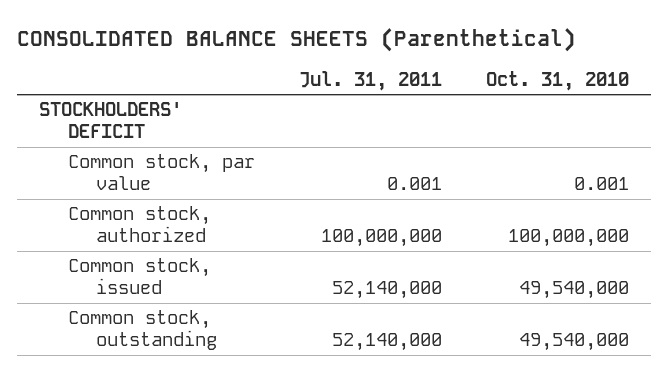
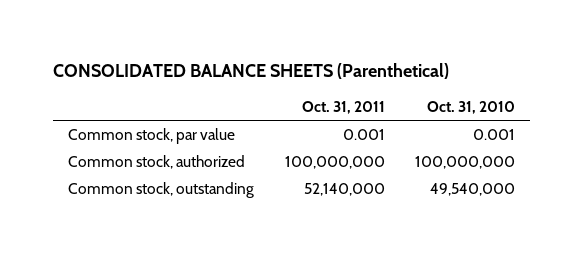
- | Jul. 31, 2011 | Oct. 31, 2010
+ | Oct. 31, 2011 | Oct. 31, 2010
- STOCKHOLDERS' DEFICIT
- Common stock, issued | 52,140,000 | 49,540,000

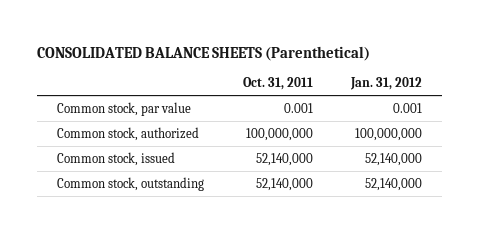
- | Oct. 31, 2011 | Oct. 31, 2010
+ | Oct. 31, 2011 | Jan. 31, 2012
+ Common stock, issued | 52,140,000 | 52,140,000

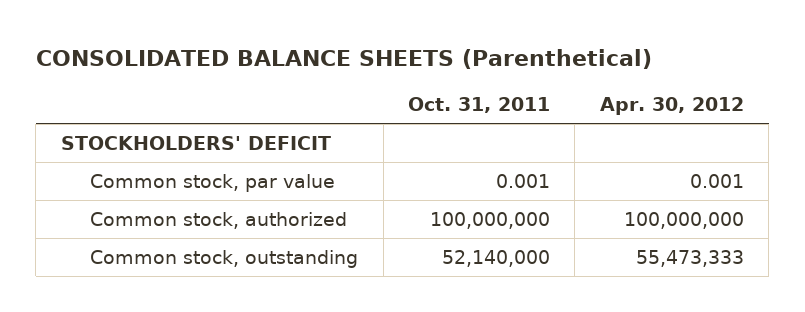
- | Oct. 31, 2011 | Jan. 31, 2012
+ | Oct. 31, 2011 | Apr. 30, 2012
+ STOCKHOLDERS' DEFICIT
- Common stock, issued | 52,140,000 | 52,140,000

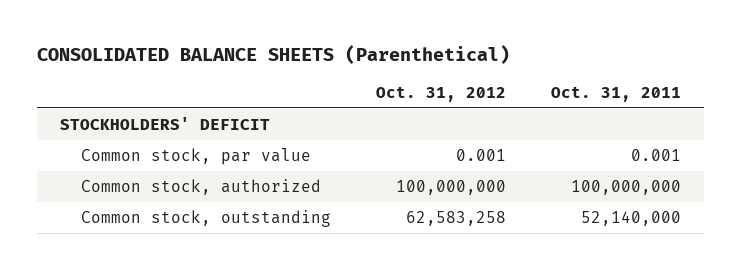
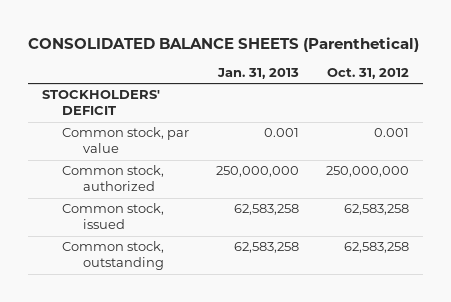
- | Oct. 31, 2012 | Oct. 31, 2011
+ | Jan. 31, 2013 | Oct. 31, 2012
- Common stock, authorized | 100,000,000 | 100,000,000
+ Common stock, authorized | 250,000,000 | 250,000,000
+ Common stock, issued | 62,583,258 | 62,583,258

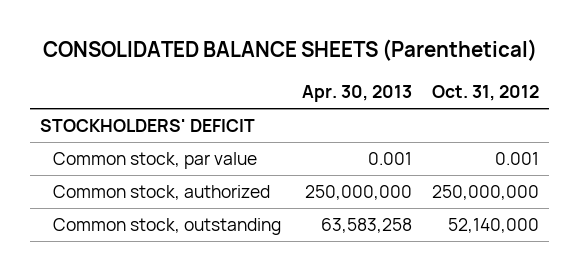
- | Jan. 31, 2013 | Oct. 31, 2012
+ | Apr. 30, 2013 | Oct. 31, 2012
- Common stock, issued | 62,583,258 | 62,583,258
- Common stock, outstanding | 62,583,258 | 62,583,258
+ Common stock, outstanding | 63,583,258 | 52,140,000

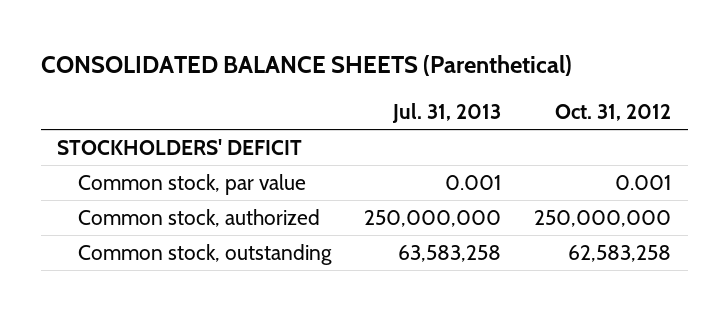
- | Apr. 30, 2013 | Oct. 31, 2012
+ | Jul. 31, 2013 | Oct. 31, 2012
- Common stock, outstanding | 63,583,258 | 52,140,000
+ Common stock, outstanding | 63,583,258 | 62,583,258

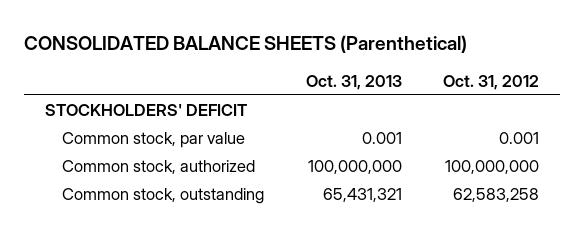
- | Jul. 31, 2013 | Oct. 31, 2012
+ | Oct. 31, 2013 | Oct. 31, 2012
- Common stock, authorized | 250,000,000 | 250,000,000
+ Common stock, authorized | 100,000,000 | 100,000,000

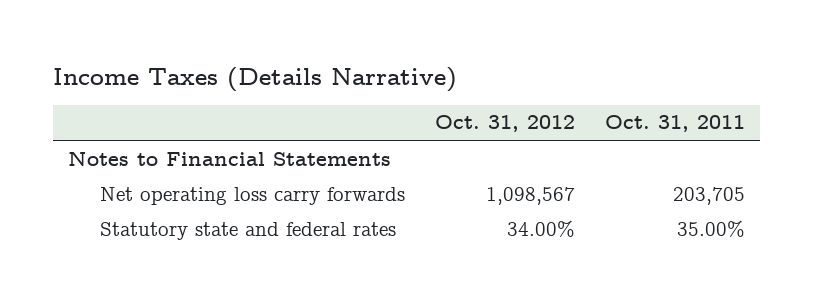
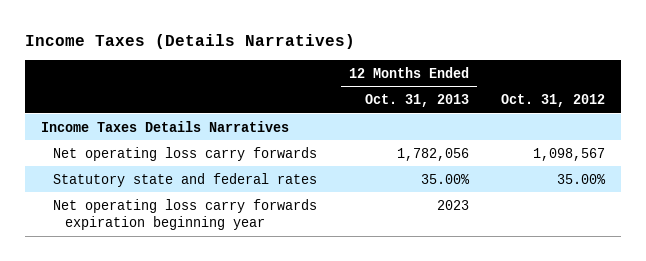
- Income Taxes (Details Narrative)
+ Income Taxes (Details Narratives)
- | Oct. 31, 2012 | Oct. 31, 2011
+ | 12 Months Ended Oct. 31, 2013 | Oct. 31, 2012
- Notes to Financial Statements
+ Income Taxes Details Narratives
- Statutory state and federal rates | 34.00% | 35.00%
+ Statutory state and federal rates | 35.00% | 35.00%
+ Net operating loss carry forwards expiration beginning year | 2023 |

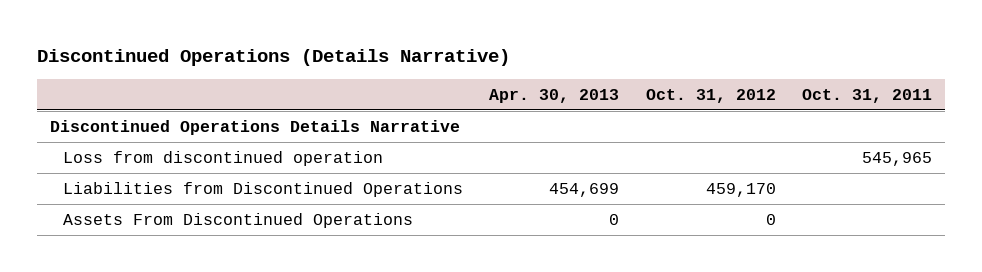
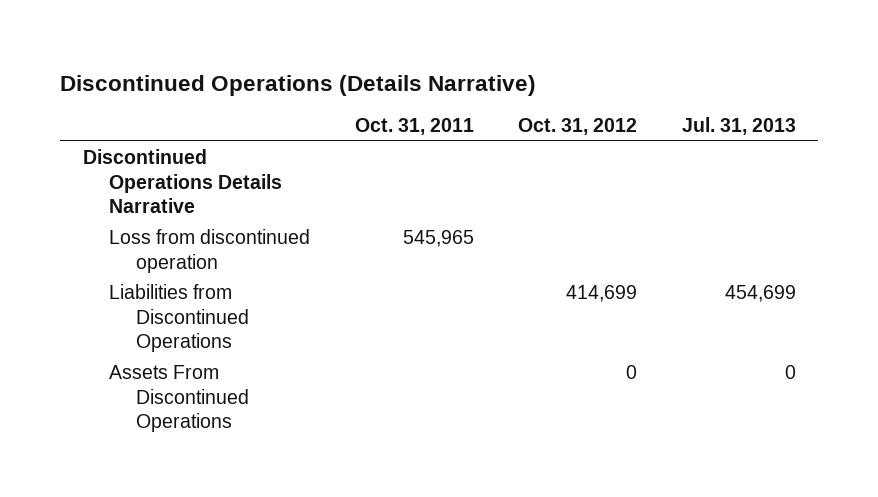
- | Apr. 30, 2013 | Oct. 31, 2012 | Oct. 31, 2011
+ | Oct. 31, 2011 | Oct. 31, 2012 | Jul. 31, 2013
- Liabilities from Discontinued Operations | 454,699 | 459,170 |
+ Liabilities from Discontinued Operations | | 414,699 | 454,699

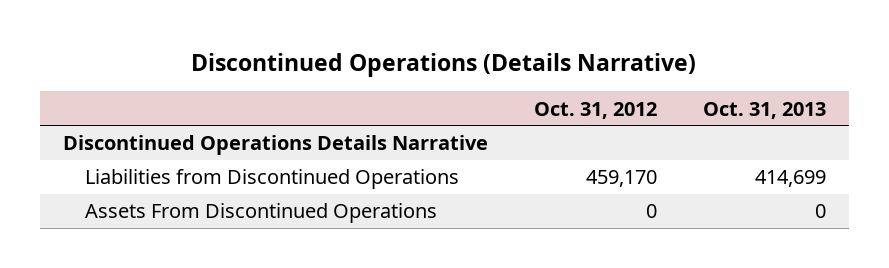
- | Oct. 31, 2011 | Oct. 31, 2012 | Jul. 31, 2013
+ | Oct. 31, 2012 | Oct. 31, 2013
- Loss from discontinued operation | 545,965 | |
- Liabilities from Discontinued Operations | | 414,699 | 454,699
+ Liabilities from Discontinued Operations | 459,170 | 414,699

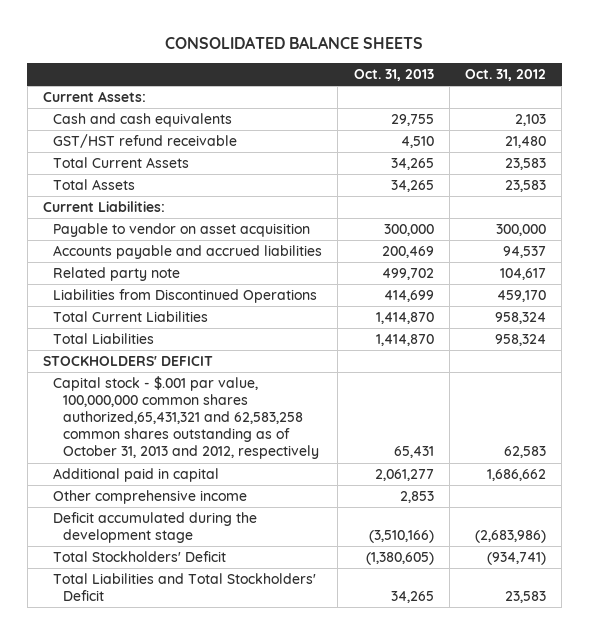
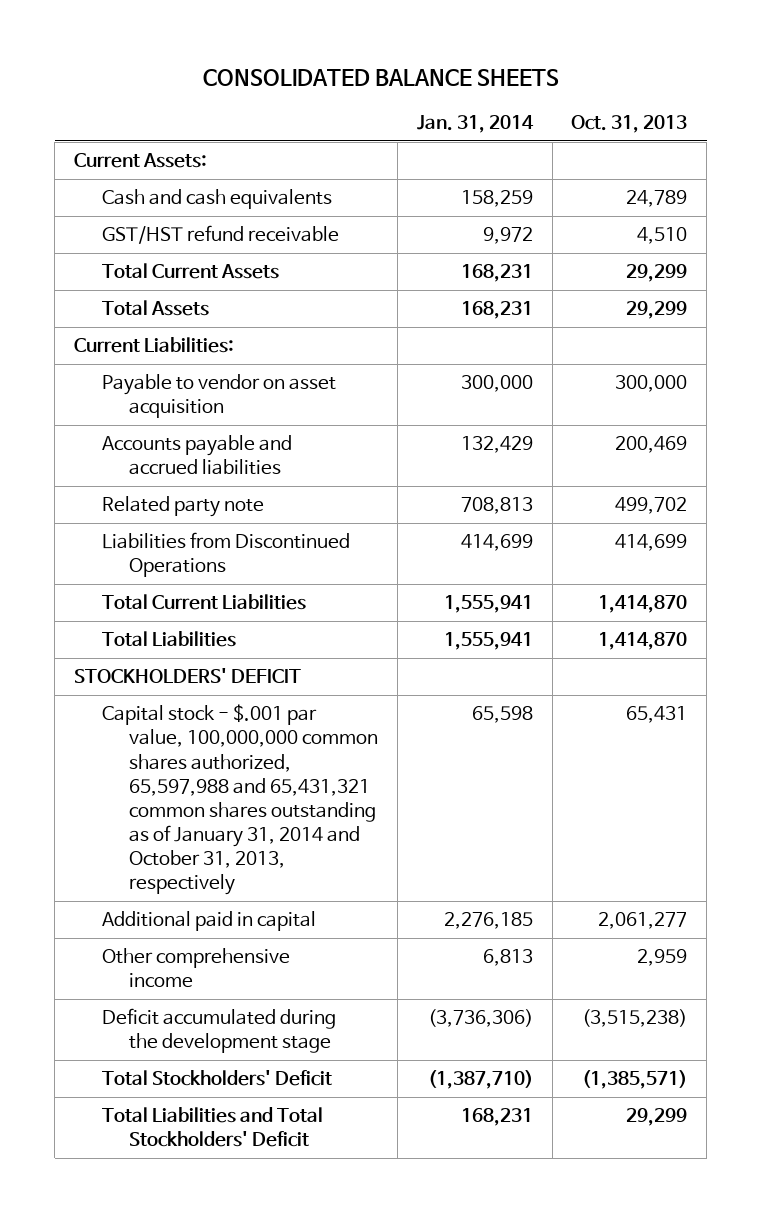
- | Oct. 31, 2013 | Oct. 31, 2012
+ | Jan. 31, 2014 | Oct. 31, 2013
- Cash and cash equivalents | 29,755 | 2,103
+ Cash and cash equivalents | 158,259 | 24,789
- Total Current Assets | 34,265 | 23,583
- Total Assets | 34,265 | 23,583
+ Total Current Assets | 168,231 | 29,299
+ Total Assets | 168,231 | 29,299
- Capital stock - $.001 par value, 100,000,000 common shares authorized,65,431,321 and 62,583,258 common shares outstanding as of October 31, 2013 and 2012, respectively | 65,431 | 62,583
+ Capital stock - $.001 par value, 100,000,000 common shares authorized, 65,597,988 and 65,431,321 common shares outstanding as of January 31, 2014 and October 31, 2013, respectively | 65,598 | 65,431
- Other comprehensive income | 2,853 |
- Deficit accumulated during the development stage | (3,510,166) | (2,683,986)
- Total Stockholders' Deficit | (1,380,605) | (934,741)
- Total Liabilities and Total Stockholders' Deficit | 34,265 | 23,583
+ Other comprehensive income | 6,813 | 2,959
+ Deficit accumulated during the development stage | (3,736,306) | (3,515,238)
+ Total Stockholders' Deficit | (1,387,710) | (1,385,571)
+ Total Liabilities and Total Stockholders' Deficit | 168,231 | 29,299

